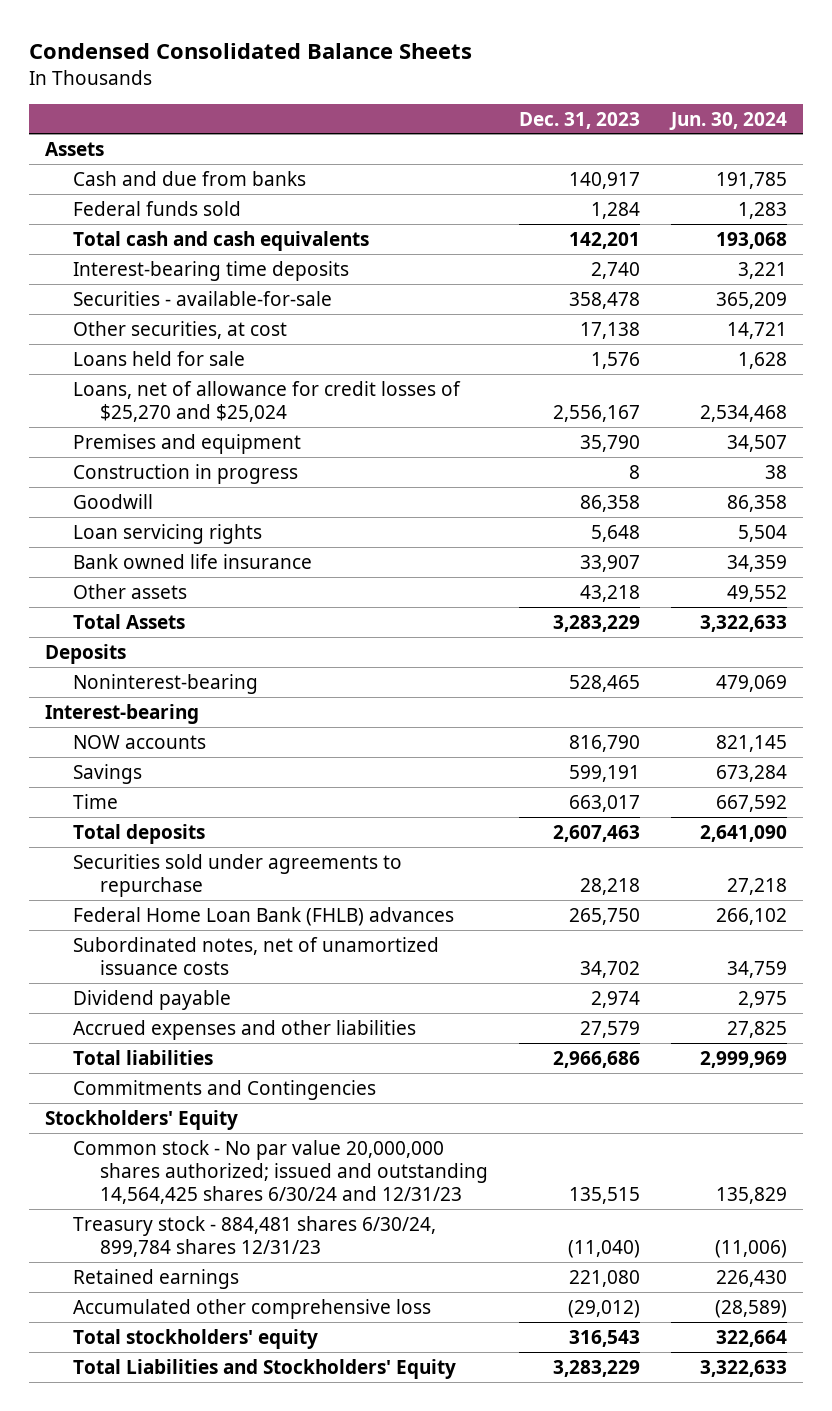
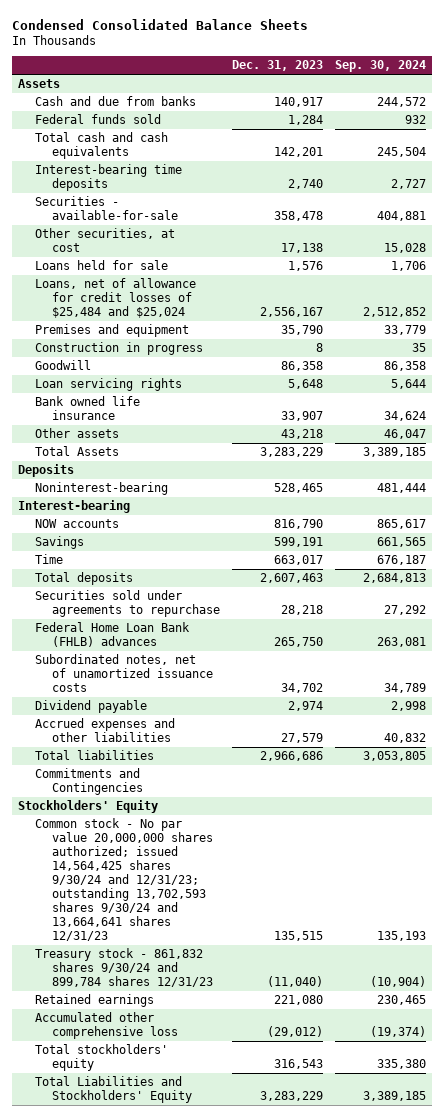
- | Dec. 31, 2023 | Jun. 30, 2024
+ | Dec. 31, 2023 | Sep. 30, 2024
- Loans, net of allowance for credit losses of $25,270 and $25,024 | 2,556,167 | 2,534,468
+ Loans, net of allowance for credit losses of $25,484 and $25,024 | 2,556,167 | 2,512,852
- Common stock - No par value 20,000,000 shares authorized; issued and outstanding 14,564,425 shares 6/30/24 and 12/31/23 | 135,515 | 135,829
- Treasury stock - 884,481 shares 6/30/24, 899,784 shares 12/31/23 | (11,040) | (11,006)
+ Common stock - No par value 20,000,000 shares authorized; issued 14,564,425 shares 9/30/24 and 12/31/23; outstanding 13,702,593 shares 9/30/24 and 13,664,641 shares 12/31/23 | 135,515 | 135,193
+ Treasury stock - 861,832 shares 9/30/24 and 899,784 shares 12/31/23 | (11,040) | (10,904)

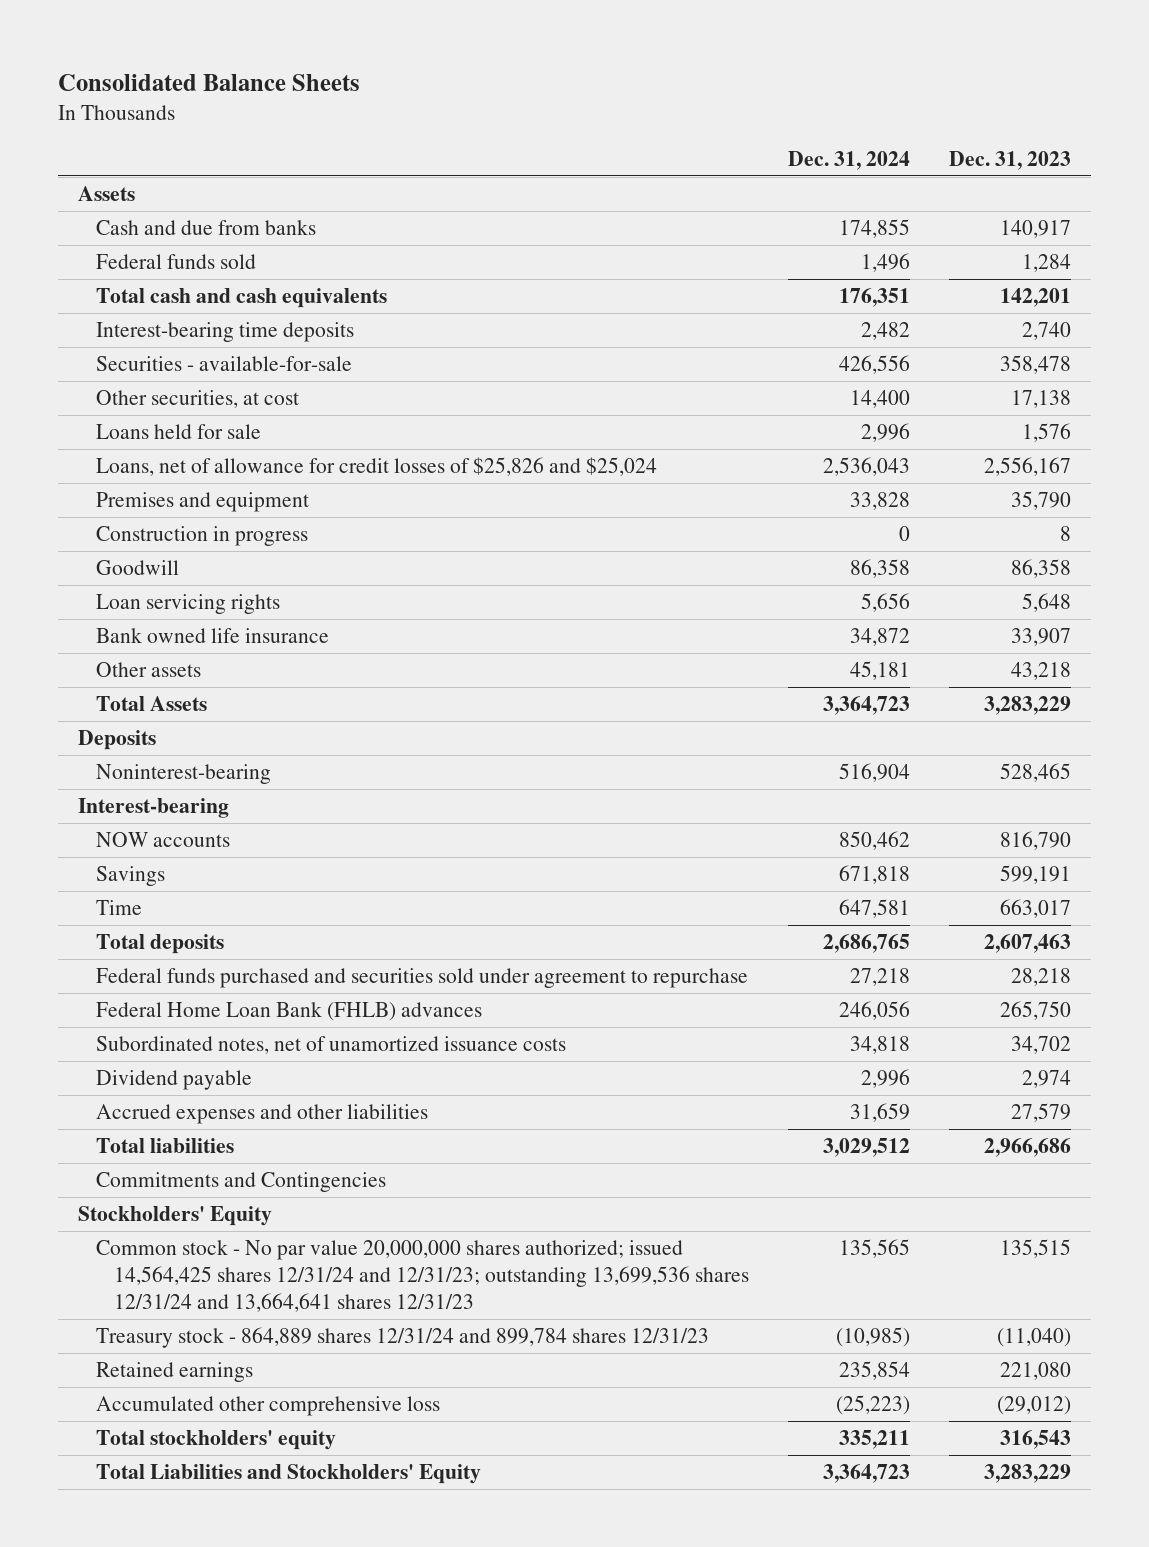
- Condensed Consolidated Balance Sheets
+ Consolidated Balance Sheets
- | Dec. 31, 2023 | Sep. 30, 2024
+ | Dec. 31, 2024 | Dec. 31, 2023
- Loans, net of allowance for credit losses of $25,484 and $25,024 | 2,556,167 | 2,512,852
+ Loans, net of allowance for credit losses of $25,826 and $25,024 | 2,536,043 | 2,556,167
- Securities sold under agreements to repurchase | 28,218 | 27,292
+ Federal funds purchased and securities sold under agreement to repurchase | 27,218 | 28,218
- Common stock - No par value 20,000,000 shares authorized; issued 14,564,425 shares 9/30/24 and 12/31/23; outstanding 13,702,593 shares 9/30/24 and 13,664,641 shares 12/31/23 | 135,515 | 135,193
- Treasury stock - 861,832 shares 9/30/24 and 899,784 shares 12/31/23 | (11,040) | (10,904)
+ Common stock - No par value 20,000,000 shares authorized; issued 14,564,425 shares 12/31/24 and 12/31/23; outstanding 13,699,536 shares 12/31/24 and 13,664,641 shares 12/31/23 | 135,565 | 135,515
+ Treasury stock - 864,889 shares 12/31/24 and 899,784 shares 12/31/23 | (10,985) | (11,040)

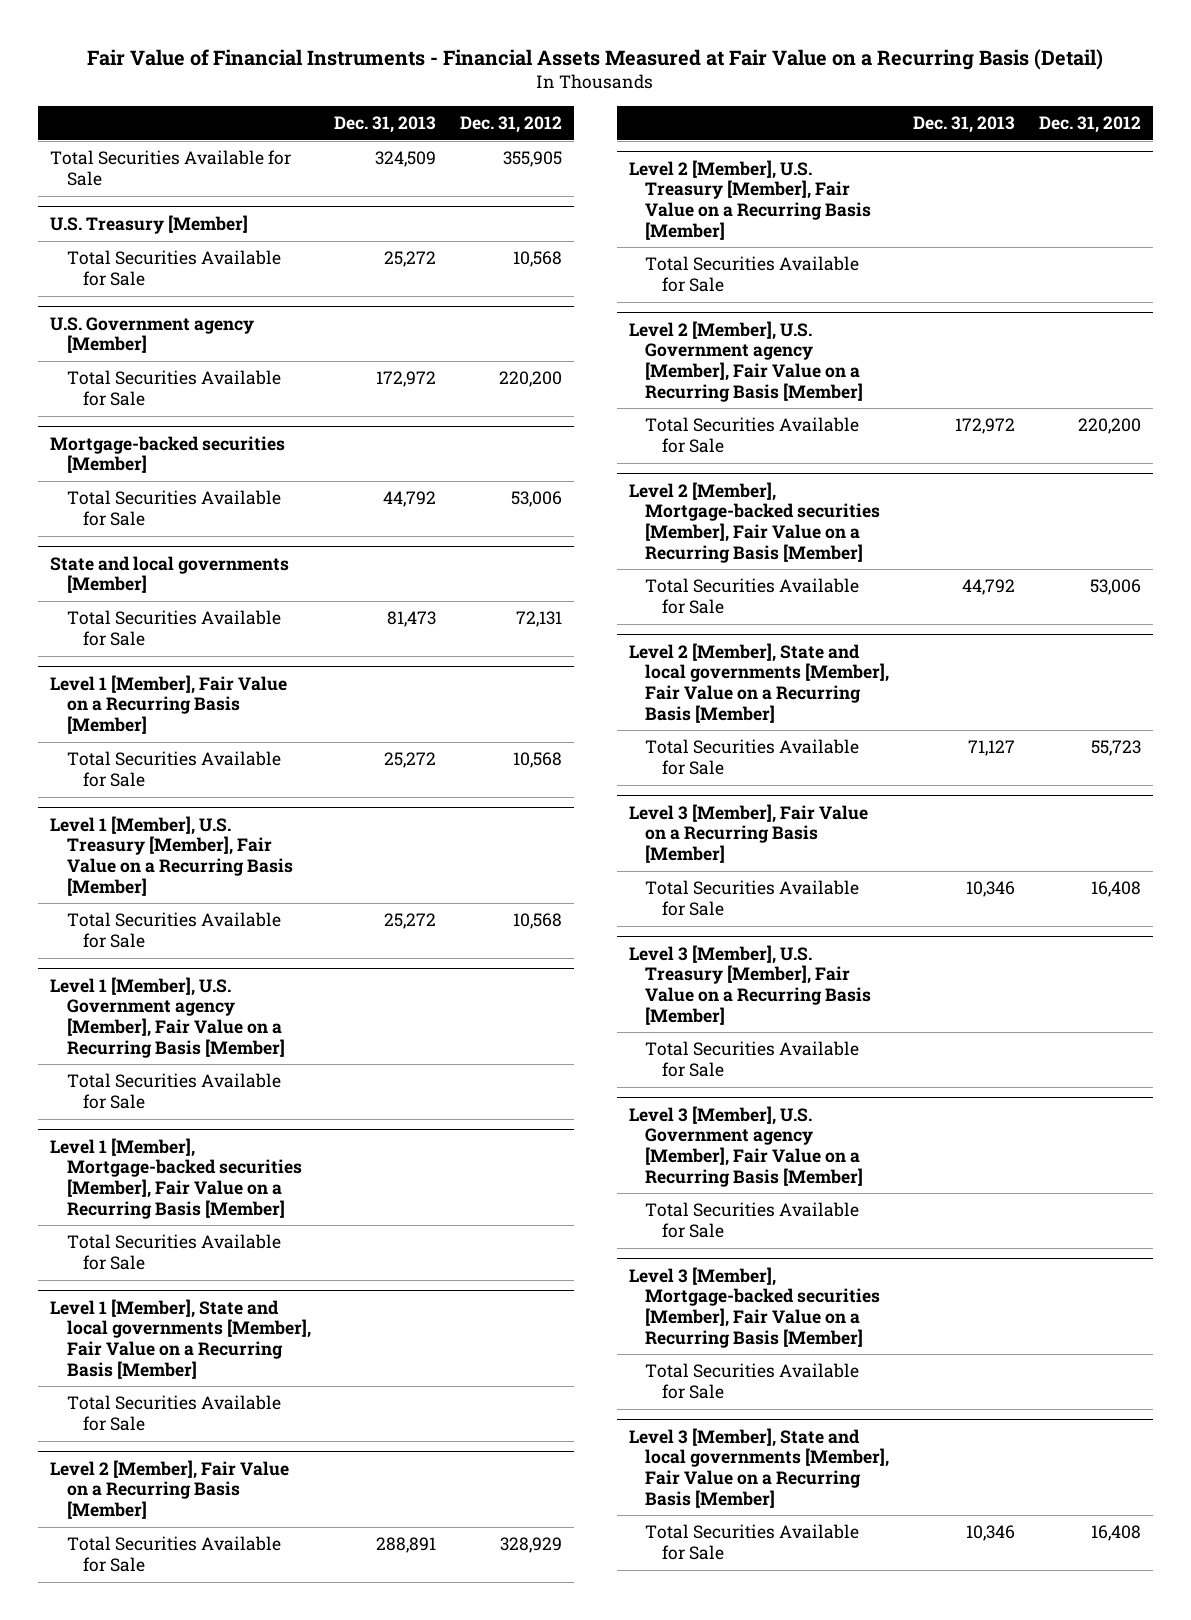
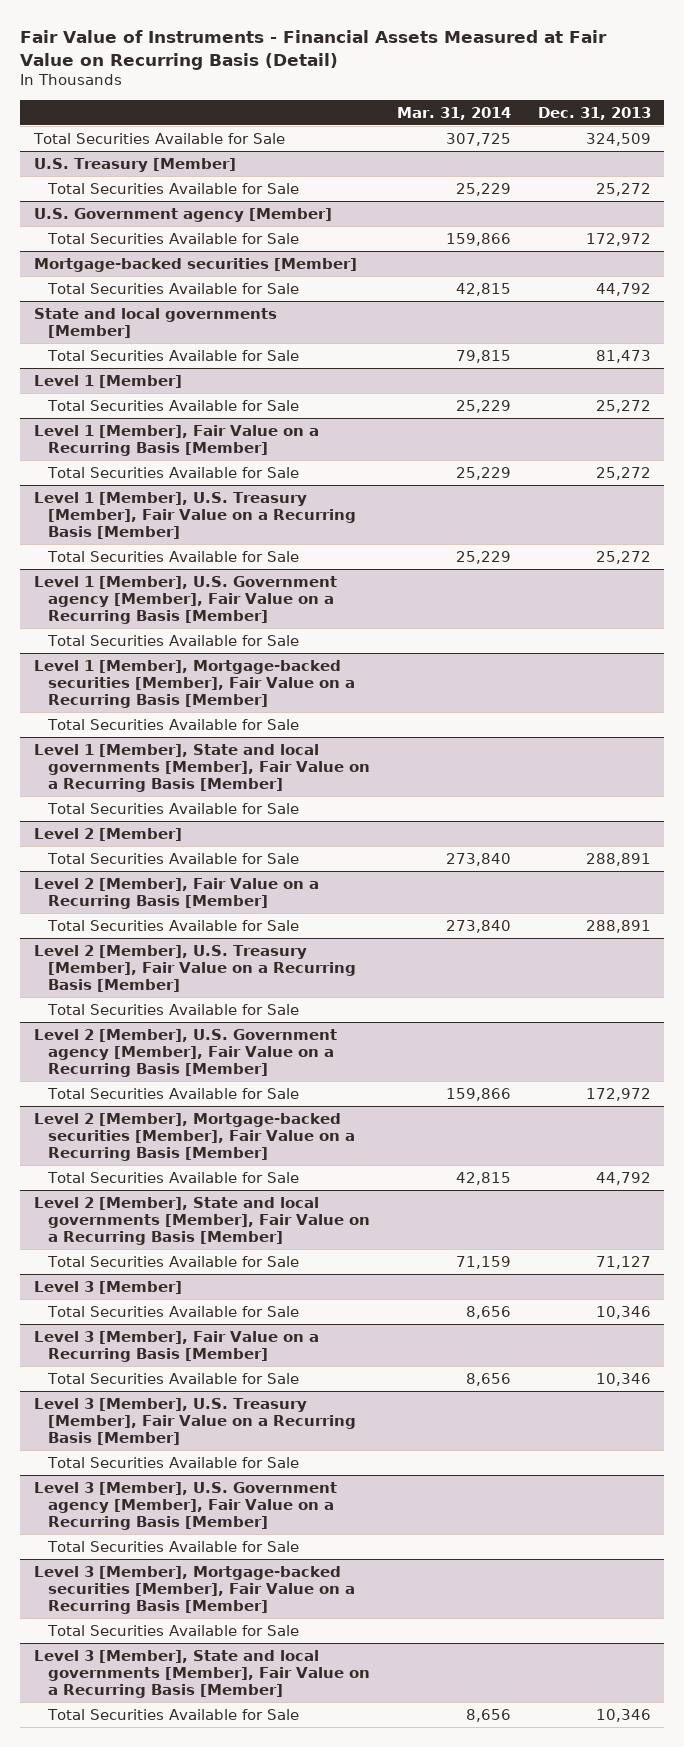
- Fair Value of Financial Instruments - Financial Assets Measured at Fair Value on a Recurring Basis (Detail)
+ Fair Value of Instruments - Financial Assets Measured at Fair Value on Recurring Basis (Detail)
- | Dec. 31, 2013 | Dec. 31, 2012
+ | Mar. 31, 2014 | Dec. 31, 2013
+ Level 1 [Member]
+ Total Securities Available for Sale | 25,229 | 25,272
+ Level 2 [Member]
+ Total Securities Available for Sale | 273,840 | 288,891
+ Level 3 [Member]
+ Total Securities Available for Sale | 8,656 | 10,346

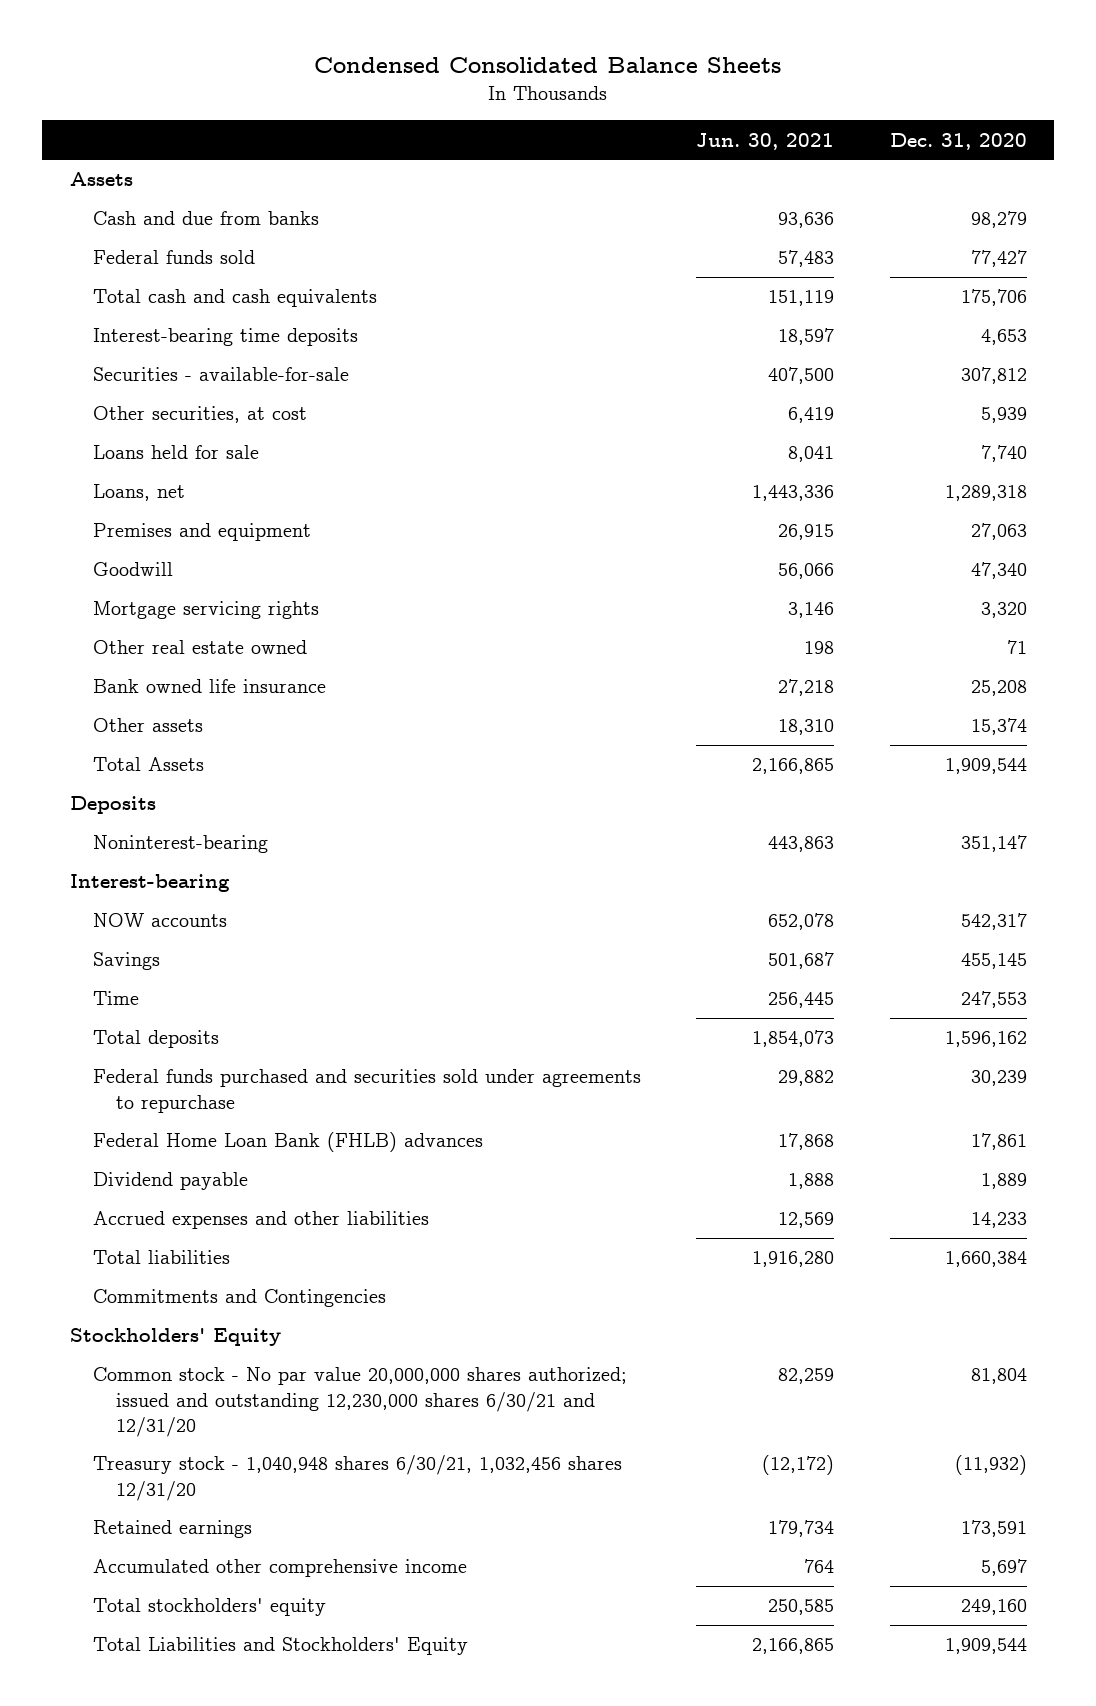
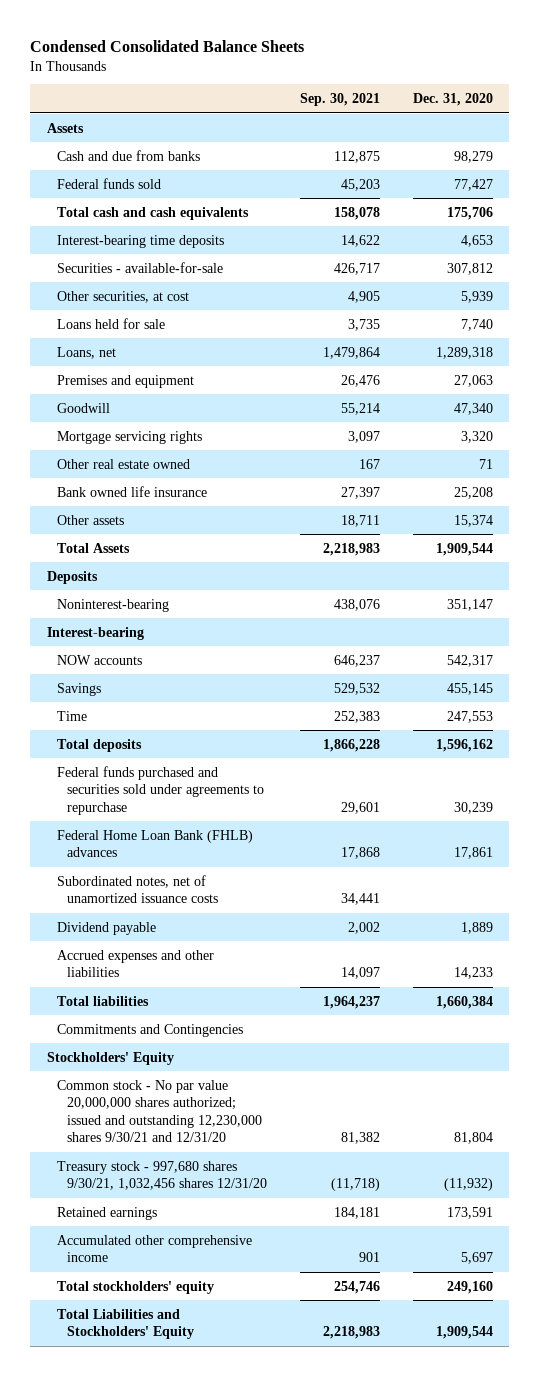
- | Jun. 30, 2021 | Dec. 31, 2020
+ | Sep. 30, 2021 | Dec. 31, 2020
+ Subordinated notes, net of unamortized issuance costs | 34,441 |
- Common stock - No par value 20,000,000 shares authorized; issued and outstanding 12,230,000 shares 6/30/21 and 12/31/20 | 82,259 | 81,804
- Treasury stock - 1,040,948 shares 6/30/21, 1,032,456 shares 12/31/20 | (12,172) | (11,932)
+ Common stock - No par value 20,000,000 shares authorized; issued and outstanding 12,230,000 shares 9/30/21 and 12/31/20 | 81,382 | 81,804
+ Treasury stock - 997,680 shares 9/30/21, 1,032,456 shares 12/31/20 | (11,718) | (11,932)

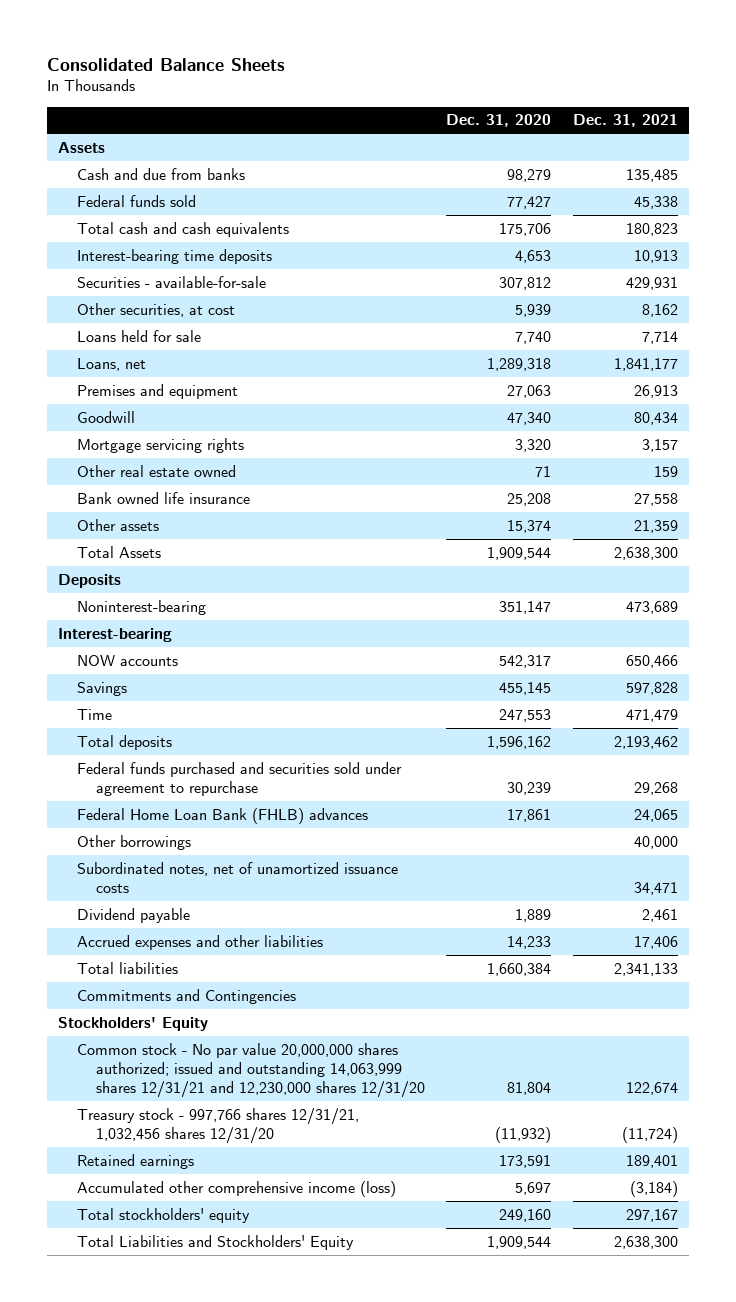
- Condensed Consolidated Balance Sheets
+ Consolidated Balance Sheets
- | Sep. 30, 2021 | Dec. 31, 2020
+ | Dec. 31, 2020 | Dec. 31, 2021
- Federal funds purchased and securities sold under agreements to repurchase | 29,601 | 30,239
+ Federal funds purchased and securities sold under agreement to repurchase | 30,239 | 29,268
+ Other borrowings | | 40,000
- Common stock - No par value 20,000,000 shares authorized; issued and outstanding 12,230,000 shares 9/30/21 and 12/31/20 | 81,382 | 81,804
- Treasury stock - 997,680 shares 9/30/21, 1,032,456 shares 12/31/20 | (11,718) | (11,932)
+ Common stock - No par value 20,000,000 shares authorized; issued and outstanding 14,063,999 shares 12/31/21 and 12,230,000 shares 12/31/20 | 81,804 | 122,674
+ Treasury stock - 997,766 shares 12/31/21, 1,032,456 shares 12/31/20 | (11,932) | (11,724)
- Accumulated other comprehensive income | 901 | 5,697
+ Accumulated other comprehensive income (loss) | 5,697 | (3,184)

